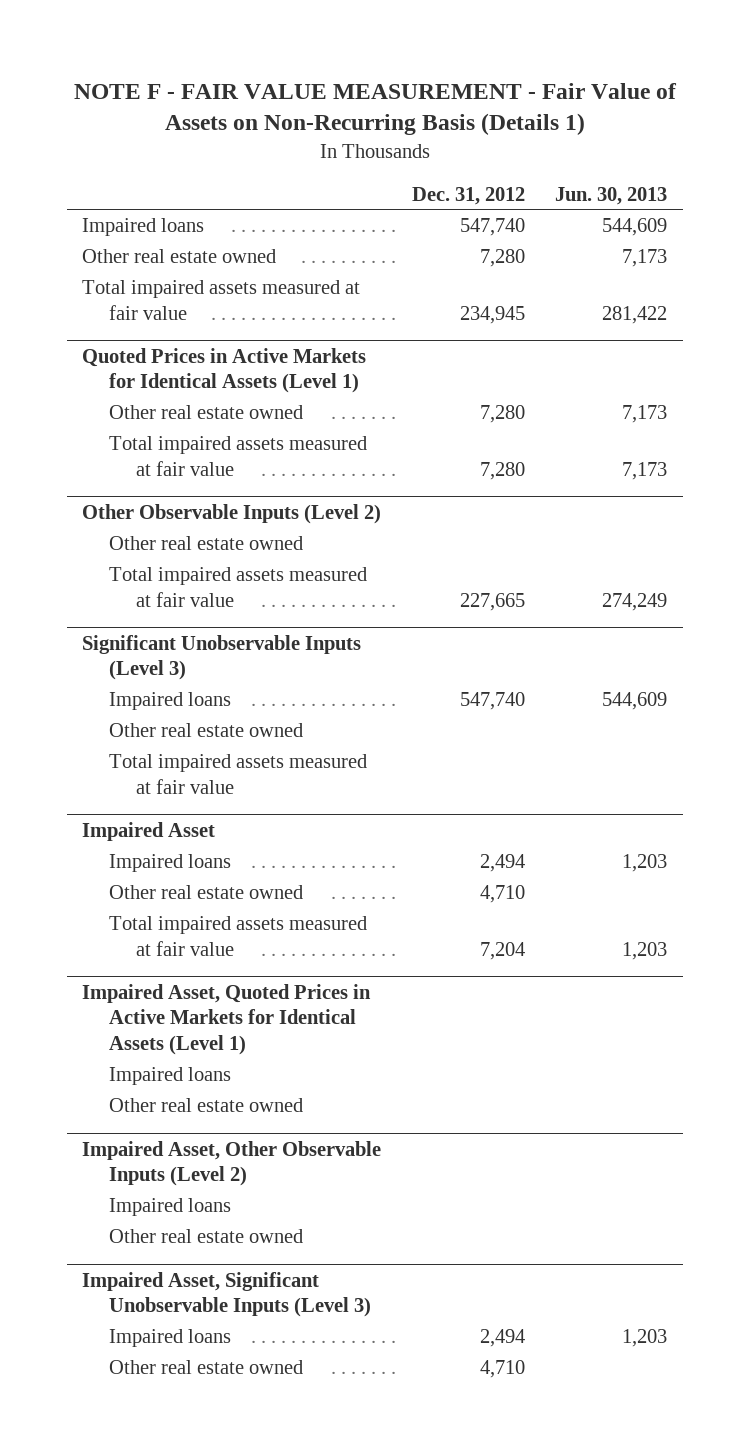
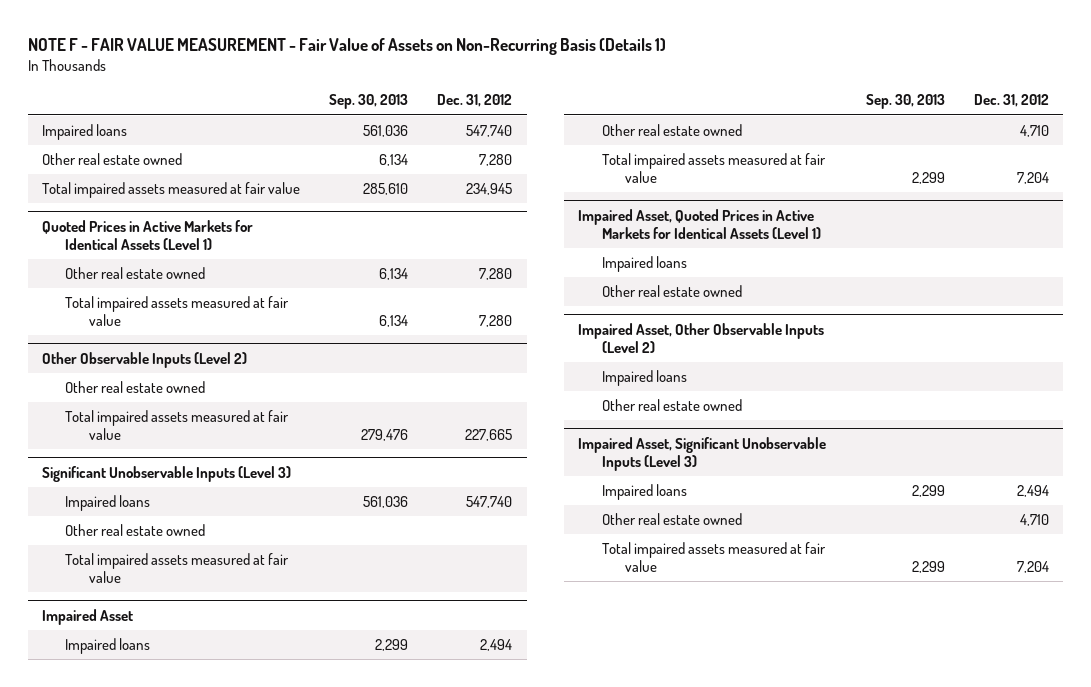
- | Dec. 31, 2012 | Jun. 30, 2013
+ | Sep. 30, 2013 | Dec. 31, 2012
@ Impaired Asset, Significant Unobservable Inputs (Level 3)
+ Total impaired assets measured at fair value | 2,299 | 7,204

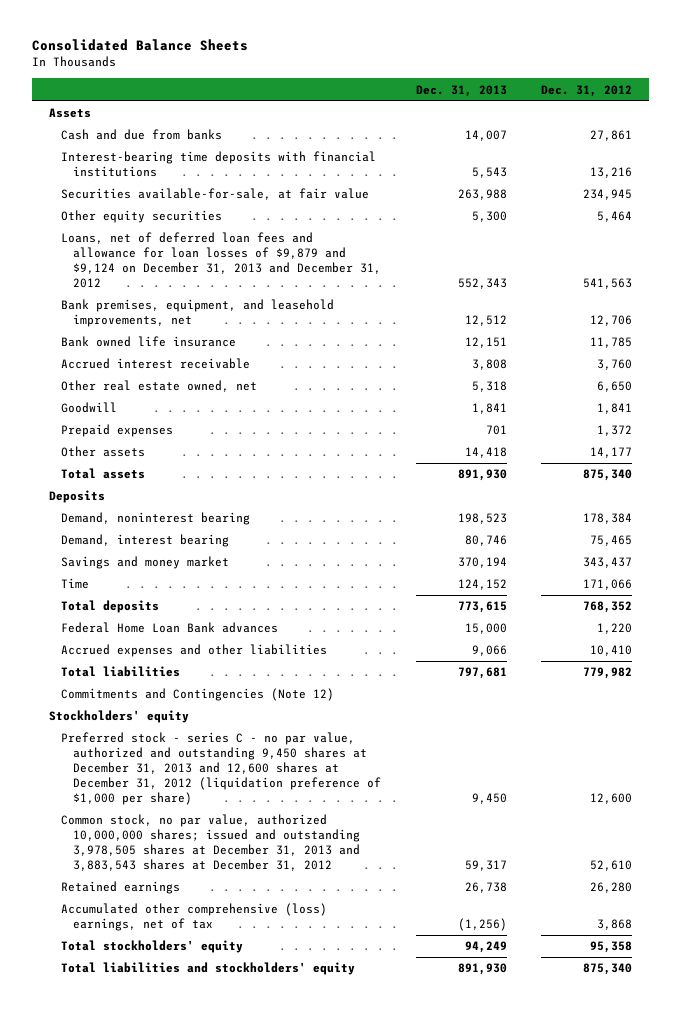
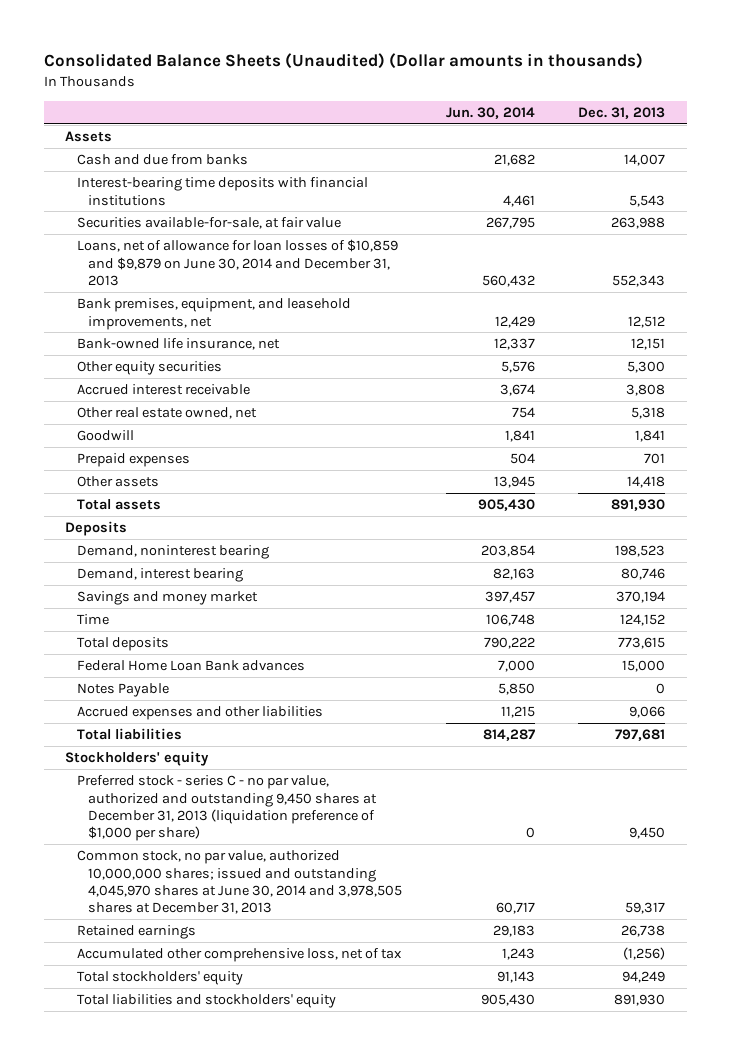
- Consolidated Balance Sheets
+ Consolidated Balance Sheets (Unaudited) (Dollar amounts in thousands)
- | Dec. 31, 2013 | Dec. 31, 2012
+ | Jun. 30, 2014 | Dec. 31, 2013
- Loans, net of deferred loan fees and allowance for loan losses of $9,879 and $9,124 on December 31, 2013 and December 31, 2012 | 552,343 | 541,563
+ Loans, net of allowance for loan losses of $10,859 and $9,879 on June 30, 2014 and December 31, 2013 | 560,432 | 552,343
- Bank owned life insurance | 12,151 | 11,785
+ Bank-owned life insurance, net | 12,337 | 12,151
moved down: Other equity securities | 5,576 | 5,300
+ Notes Payable | 5,850 | 0
- Commitments and Contingencies (Note 12)
- Preferred stock - series C - no par value, authorized and outstanding 9,450 shares at December 31, 2013 and 12,600 shares at December 31, 2012 (liquidation preference of $1,000 per share) | 9,450 | 12,600
- Common stock, no par value, authorized 10,000,000 shares; issued and outstanding 3,978,505 shares at December 31, 2013 and 3,883,543 shares at December 31, 2012 | 59,317 | 52,610
+ Preferred stock - series C - no par value, authorized and outstanding 9,450 shares at December 31, 2013 (liquidation preference of $1,000 per share) | 0 | 9,450
+ Common stock, no par value, authorized 10,000,000 shares; issued and outstanding 4,045,970 shares at June 30, 2014 and 3,978,505 shares at December 31, 2013 | 60,717 | 59,317
- Accumulated other comprehensive (loss) earnings, net of tax | (1,256) | 3,868
+ Accumulated other comprehensive loss, net of tax | 1,243 | (1,256)

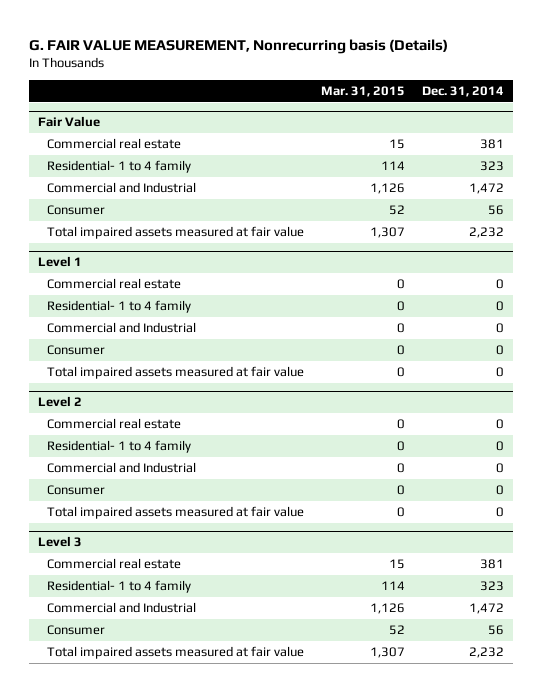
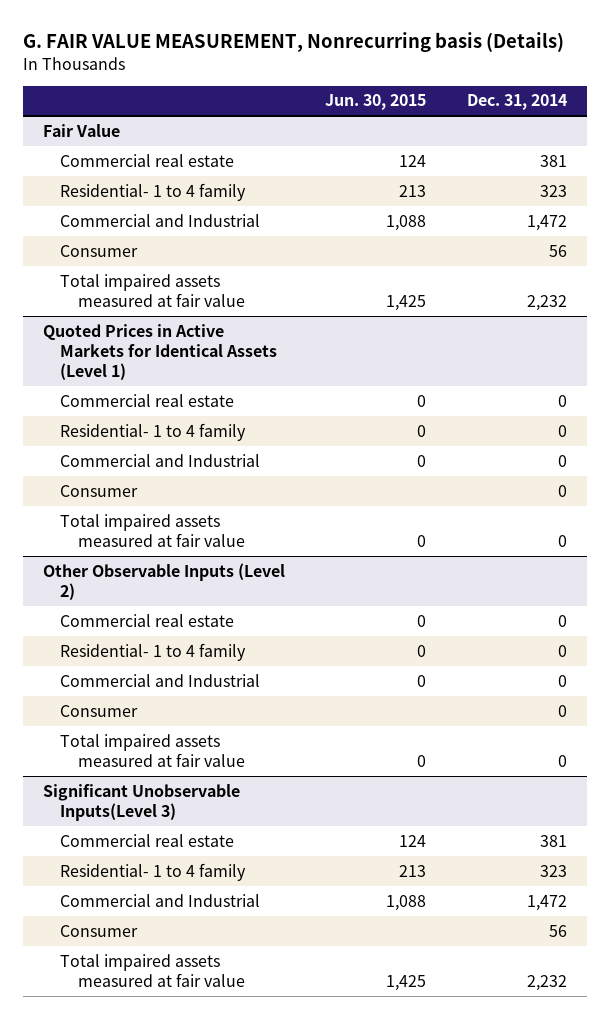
- | Mar. 31, 2015 | Dec. 31, 2014
+ | Jun. 30, 2015 | Dec. 31, 2014
- Level 1
+ Quoted Prices in Active Markets for Identical Assets (Level 1)
- Level 2
+ Other Observable Inputs (Level 2)
- Level 3
+ Significant Unobservable Inputs(Level 3)

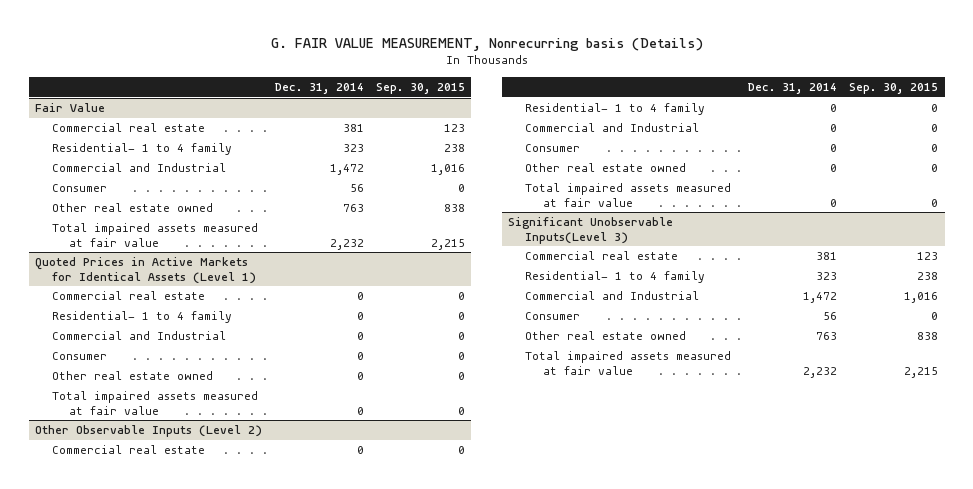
- | Jun. 30, 2015 | Dec. 31, 2014
+ | Dec. 31, 2014 | Sep. 30, 2015
@ Fair Value
+ Other real estate owned | 763 | 838
@ Quoted Prices in Active Markets for Identical Assets (Level 1)
+ Other real estate owned | 0 | 0
@ Other Observable Inputs (Level 2)
+ Other real estate owned | 0 | 0
@ Significant Unobservable Inputs(Level 3)
+ Other real estate owned | 763 | 838

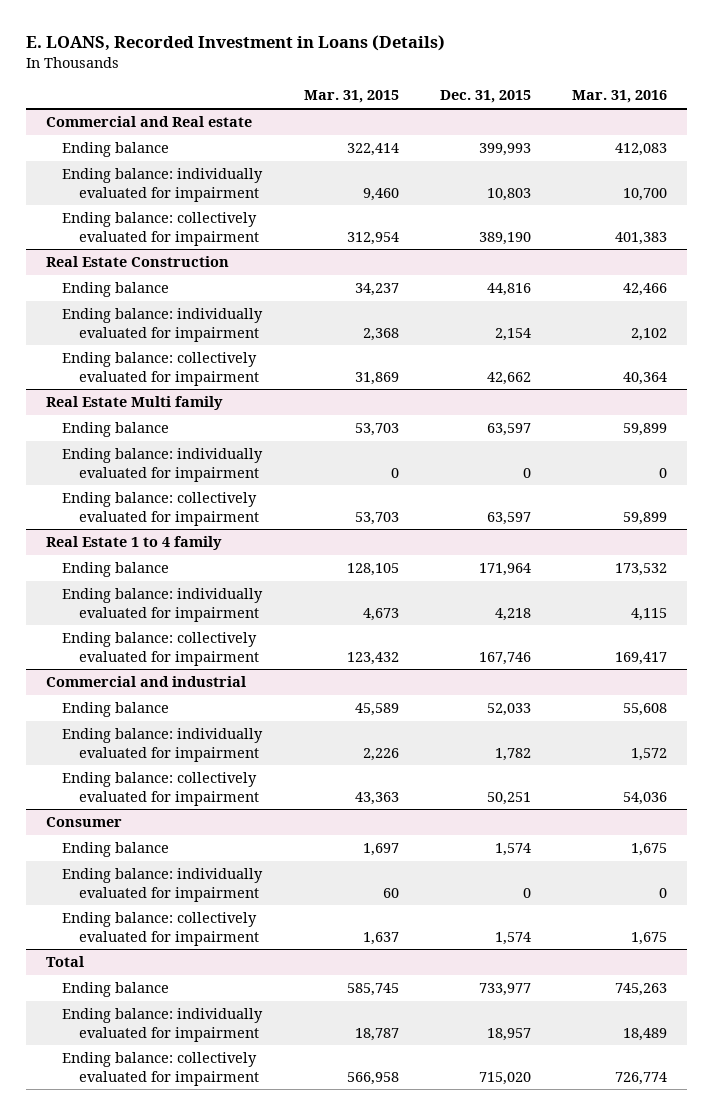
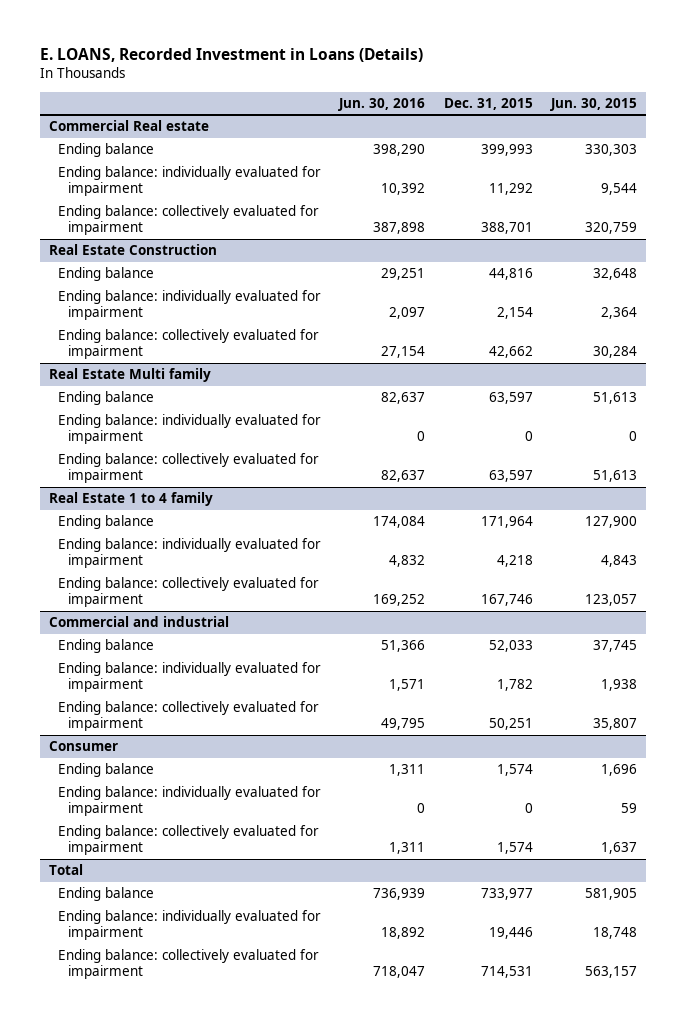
- | Mar. 31, 2015 | Dec. 31, 2015 | Mar. 31, 2016
+ | Jun. 30, 2016 | Dec. 31, 2015 | Jun. 30, 2015
- Commercial and Real estate
+ Commercial Real estate
- Ending balance: individually evaluated for impairment | 9,460 | 10,803 | 10,700
- Ending balance: collectively evaluated for impairment | 312,954 | 389,190 | 401,383
+ Ending balance: individually evaluated for impairment | 10,392 | 11,292 | 9,544
+ Ending balance: collectively evaluated for impairment | 387,898 | 388,701 | 320,759
@ Total
- Ending balance: individually evaluated for impairment | 18,787 | 18,957 | 18,489
- Ending balance: collectively evaluated for impairment | 566,958 | 715,020 | 726,774
+ Ending balance: individually evaluated for impairment | 18,892 | 19,446 | 18,748
+ Ending balance: collectively evaluated for impairment | 718,047 | 714,531 | 563,157

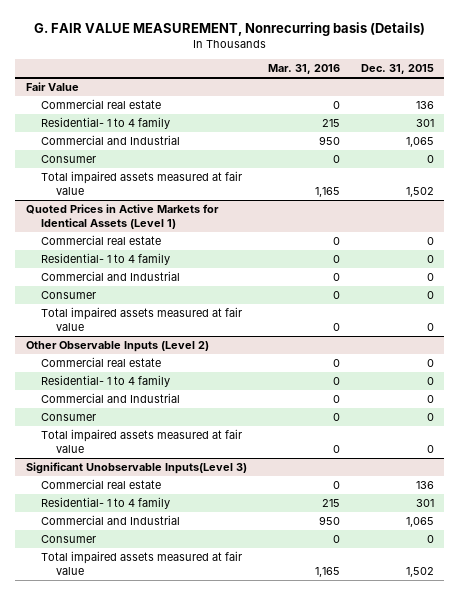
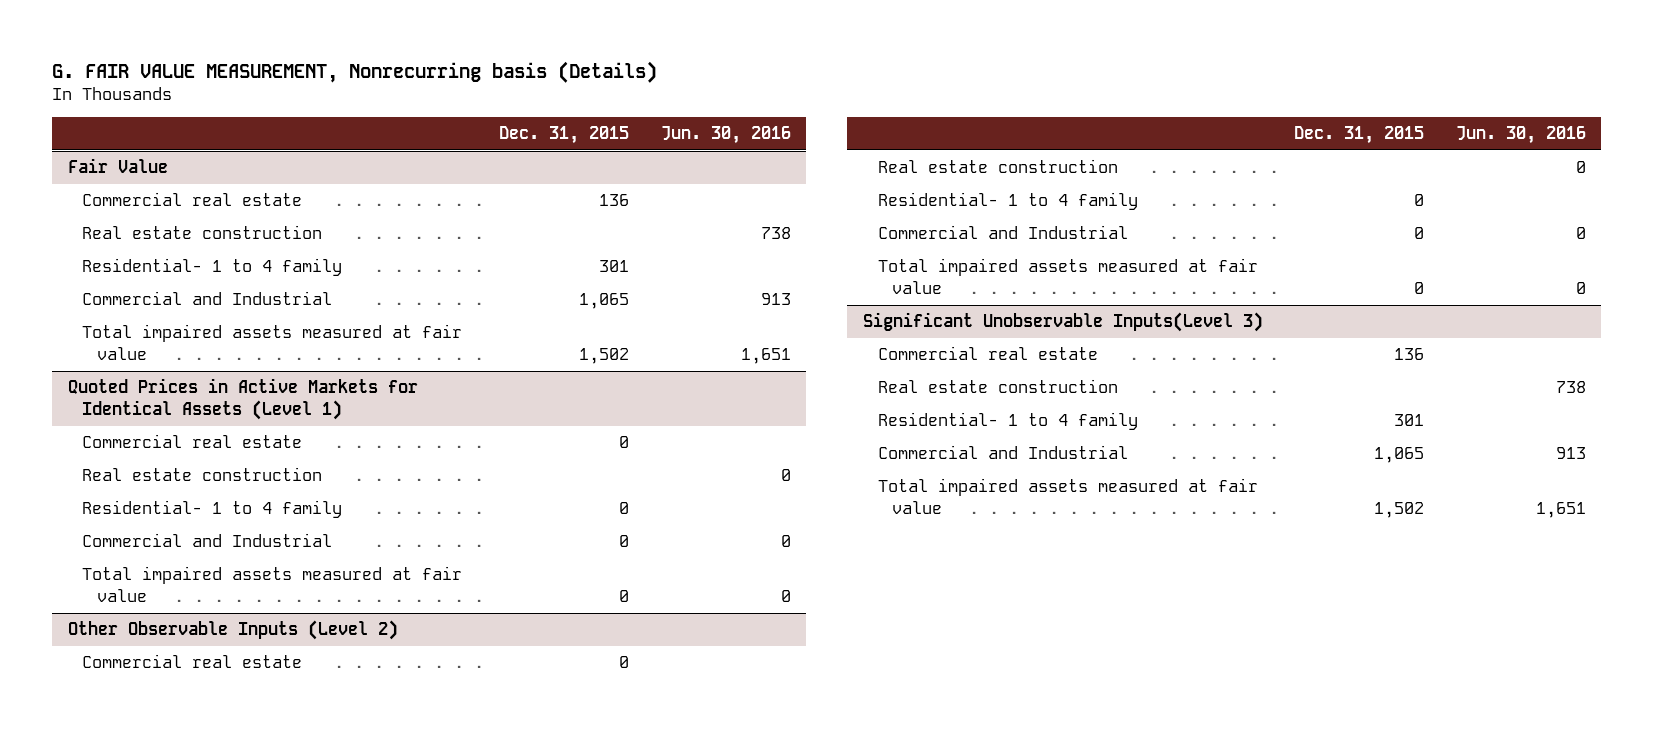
- | Mar. 31, 2016 | Dec. 31, 2015
+ | Dec. 31, 2015 | Jun. 30, 2016
@ Fair Value
+ Real estate construction | | 738
- Consumer | 0 | 0
@ Quoted Prices in Active Markets for Identical Assets (Level 1)
+ Real estate construction | | 0
- Consumer | 0 | 0
@ Other Observable Inputs (Level 2)
+ Real estate construction | | 0
- Consumer | 0 | 0
@ Significant Unobservable Inputs(Level 3)
+ Real estate construction | | 738
- Consumer | 0 | 0

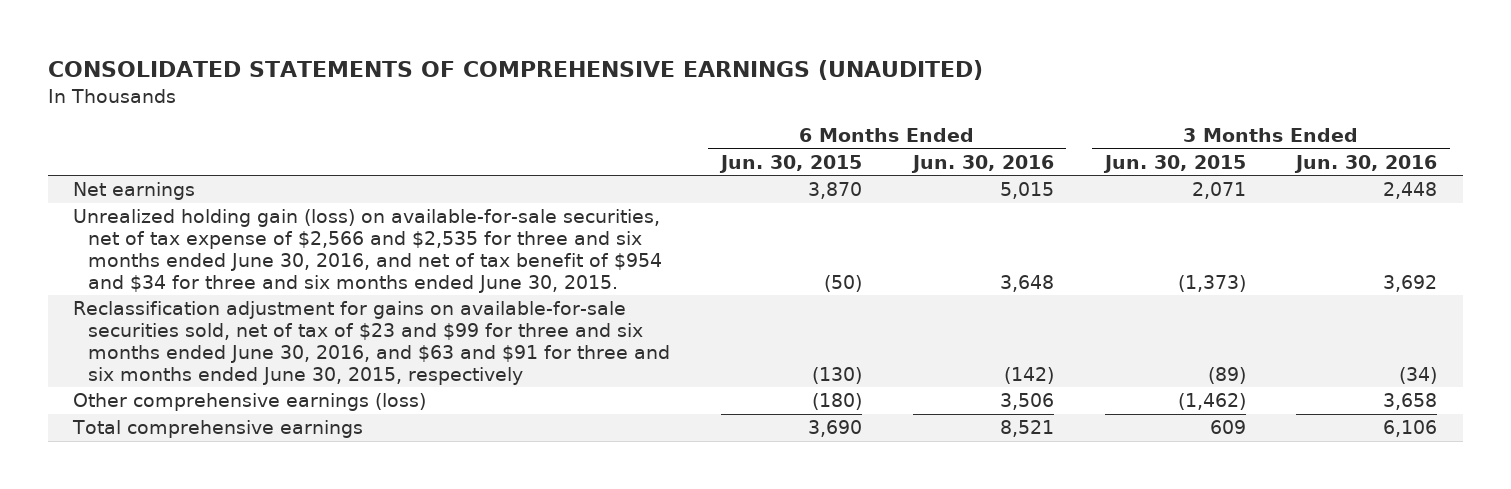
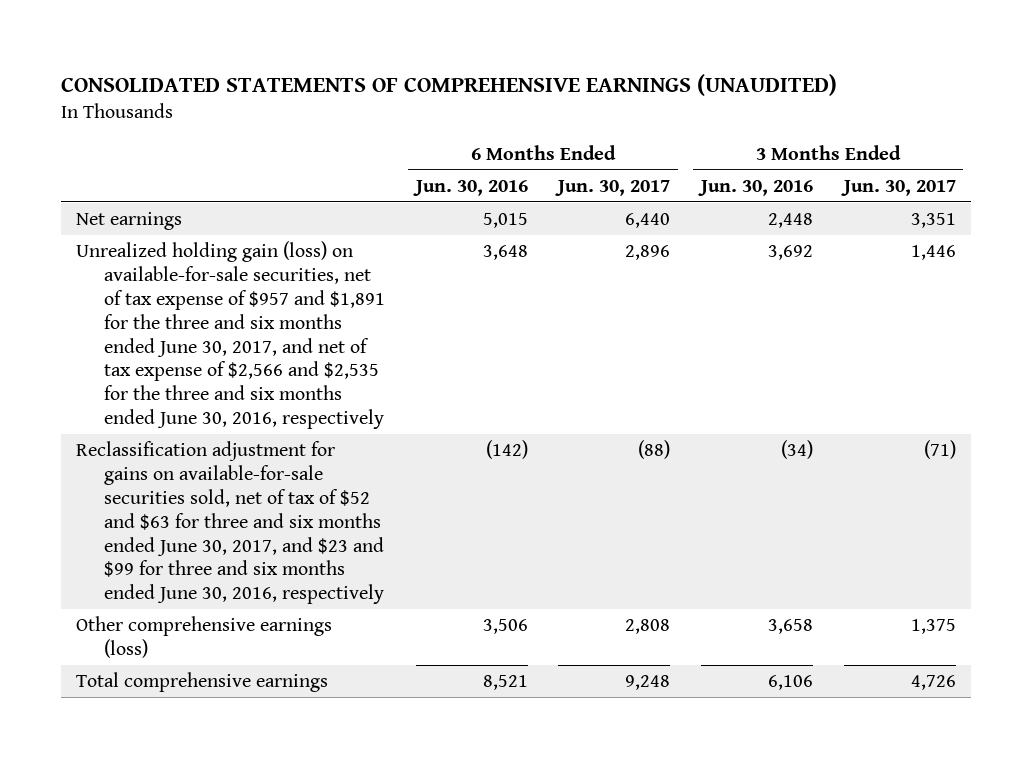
- | 6 Months Ended Jun. 30, 2015 | 6 Months Ended Jun. 30, 2016 | 3 Months Ended Jun. 30, 2015 | 3 Months Ended Jun. 30, 2016
+ | 6 Months Ended Jun. 30, 2016 | 6 Months Ended Jun. 30, 2017 | 3 Months Ended Jun. 30, 2016 | 3 Months Ended Jun. 30, 2017
- Unrealized holding gain (loss) on available-for-sale securities, net of tax expense of $2,566 and $2,535 for three and six months ended June 30, 2016, and net of tax benefit of $954 and $34 for three and six months ended June 30, 2015. | (50) | 3,648 | (1,373) | 3,692
- Reclassification adjustment for gains on available-for-sale securities sold, net of tax of $23 and $99 for three and six months ended June 30, 2016, and $63 and $91 for three and six months ended June 30, 2015, respectively | (130) | (142) | (89) | (34)
+ Unrealized holding gain (loss) on available-for-sale securities, net of tax expense of $957 and $1,891 for the three and six months ended June 30, 2017, and net of tax expense of $2,566 and $2,535 for the three and six months ended June 30, 2016, respectively | 3,648 | 2,896 | 3,692 | 1,446
+ Reclassification adjustment for gains on available-for-sale securities sold, net of tax of $52 and $63 for three and six months ended June 30, 2017, and $23 and $99 for three and six months ended June 30, 2016, respectively | (142) | (88) | (34) | (71)

